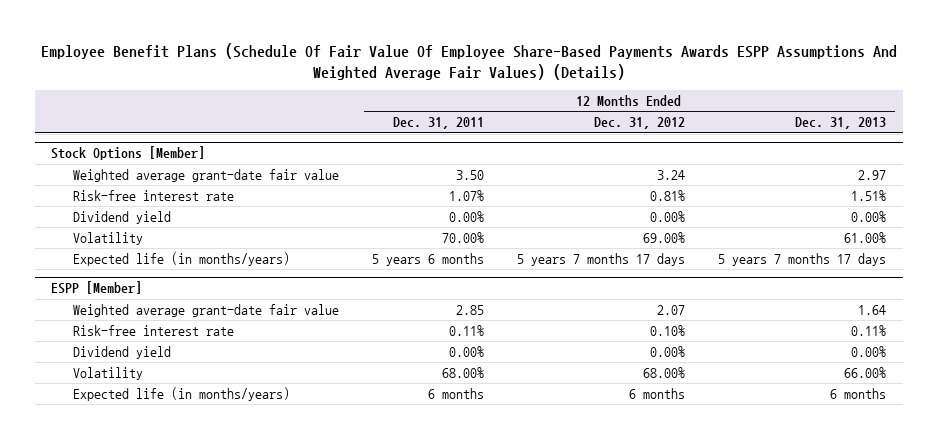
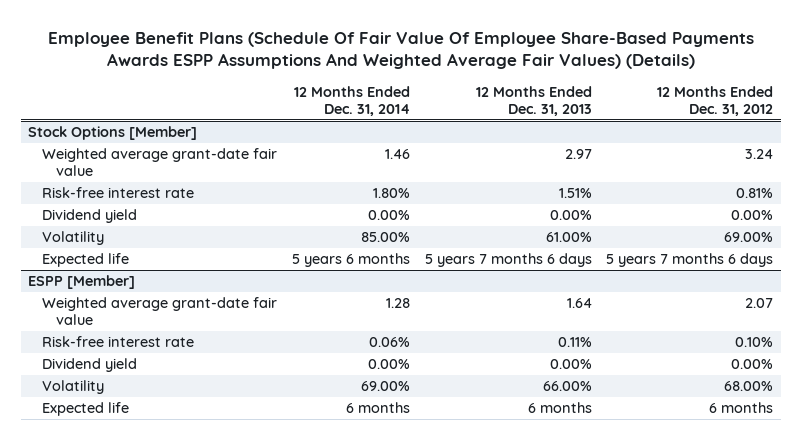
- | 12 Months Ended Dec. 31, 2011 | 12 Months Ended Dec. 31, 2012 | 12 Months Ended Dec. 31, 2013
+ | 12 Months Ended Dec. 31, 2014 | 12 Months Ended Dec. 31, 2013 | 12 Months Ended Dec. 31, 2012
@ Stock Options [Member]
- Expected life (in months/years) | 5 years 6 months | 5 years 7 months 17 days | 5 years 7 months 17 days
+ Expected life | 5 years 6 months | 5 years 7 months 6 days | 5 years 7 months 6 days
@ ESPP [Member]
- Expected life (in months/years) | 6 months | 6 months | 6 months
+ Expected life | 6 months | 6 months | 6 months

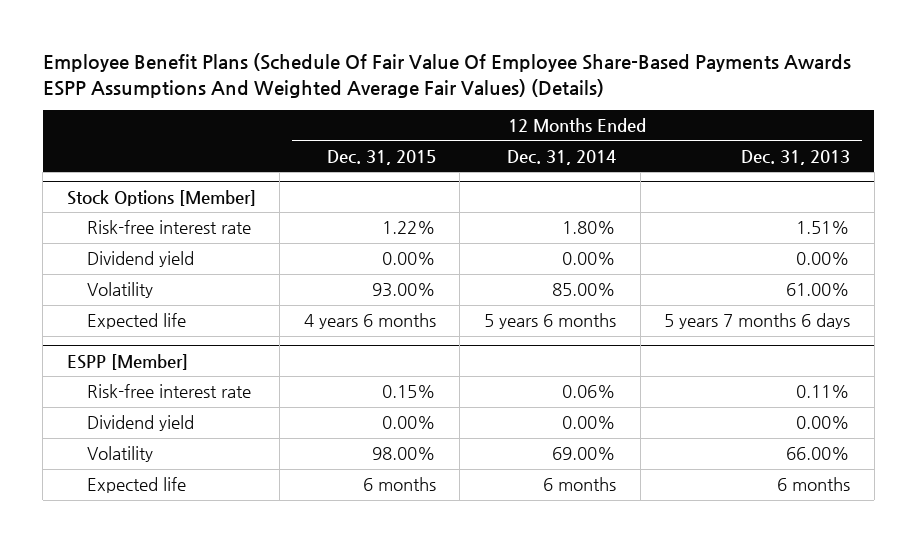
- | 12 Months Ended Dec. 31, 2014 | 12 Months Ended Dec. 31, 2013 | 12 Months Ended Dec. 31, 2012
+ | 12 Months Ended Dec. 31, 2015 | 12 Months Ended Dec. 31, 2014 | 12 Months Ended Dec. 31, 2013
@ Stock Options [Member]
- Weighted average grant-date fair value | 1.46 | 2.97 | 3.24
@ ESPP [Member]
- Weighted average grant-date fair value | 1.28 | 1.64 | 2.07

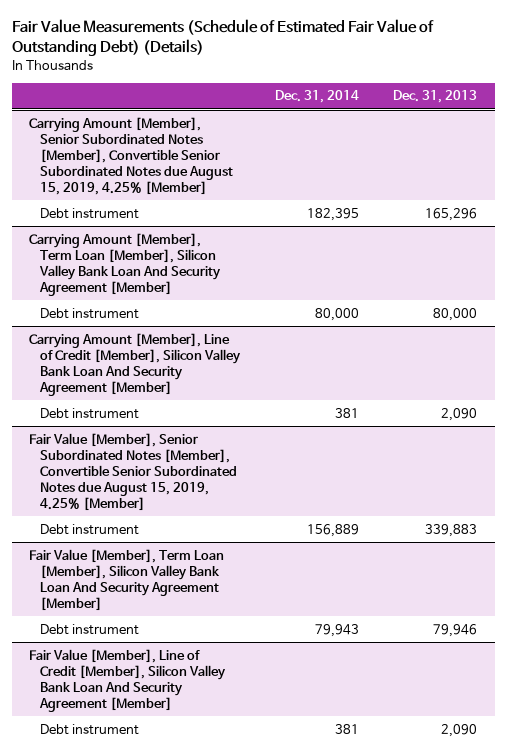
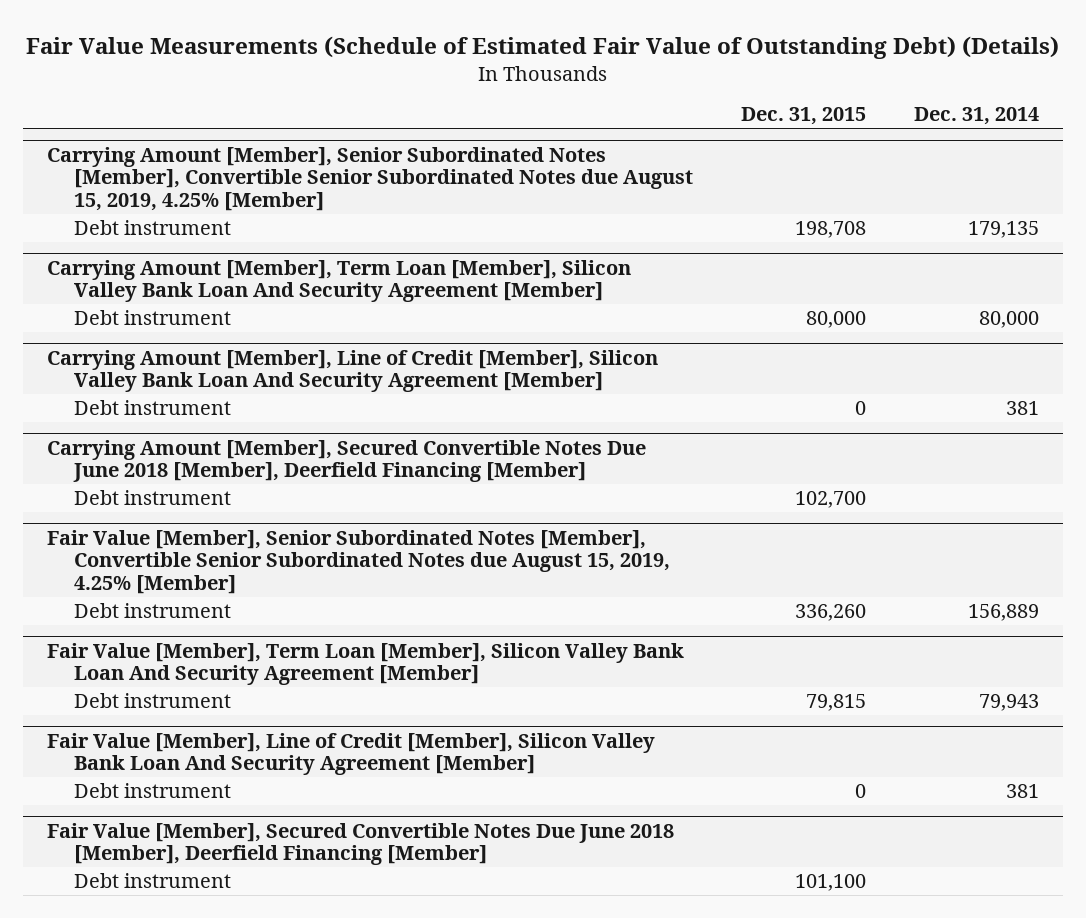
- | Dec. 31, 2014 | Dec. 31, 2013
+ | Dec. 31, 2015 | Dec. 31, 2014
@ Carrying Amount [Member], Senior Subordinated Notes [Member], Convertible Senior Subordinated Notes due August 15, 2019, 4.25% [Member]
- Debt instrument | 182,395 | 165,296
+ Debt instrument | 198,708 | 179,135
+ Carrying Amount [Member], Secured Convertible Notes Due June 2018 [Member], Deerfield Financing [Member]
+ Debt instrument | 102,700 |
+ Fair Value [Member], Secured Convertible Notes Due June 2018 [Member], Deerfield Financing [Member]
+ Debt instrument | 101,100 |

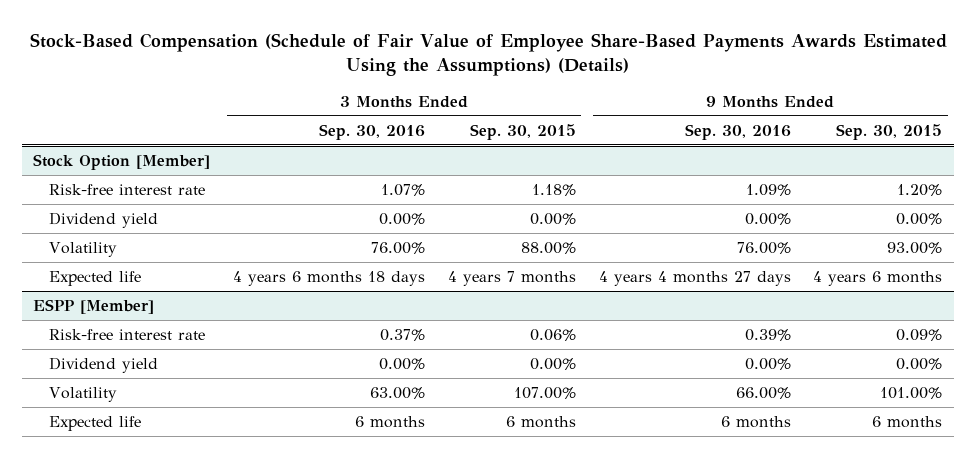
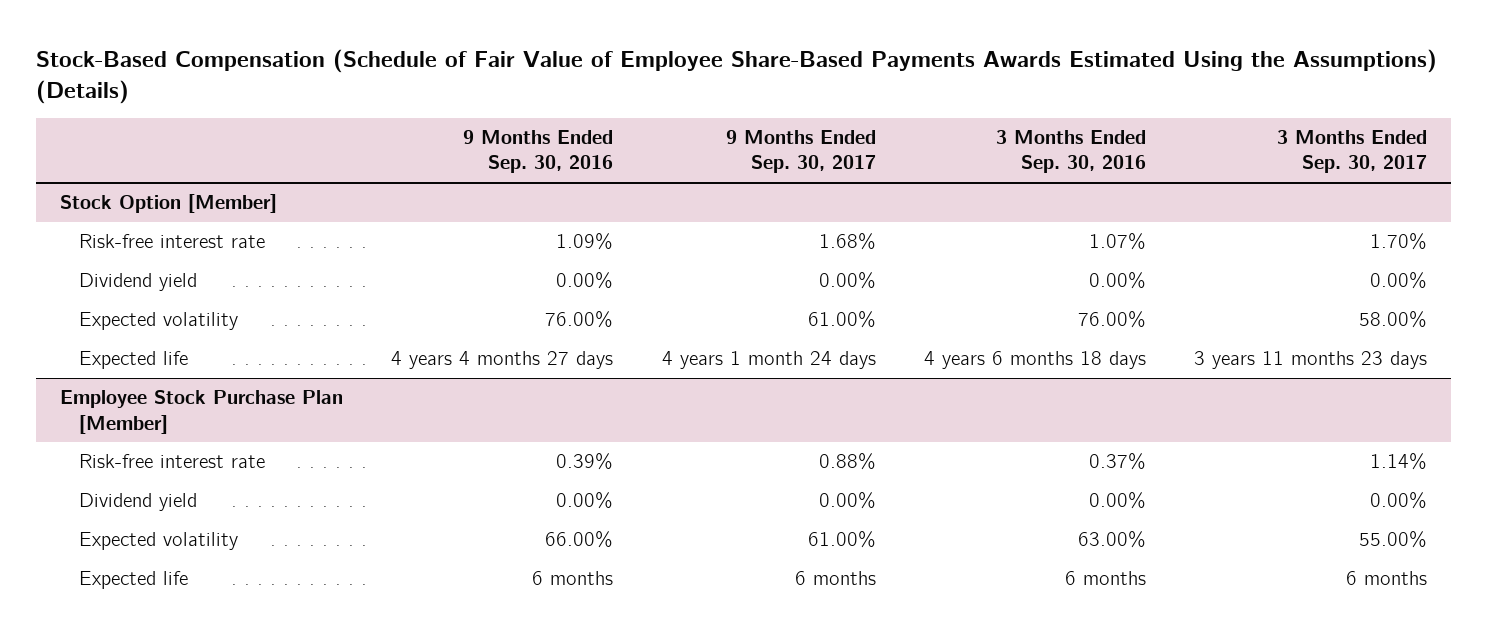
- | 3 Months Ended Sep. 30, 2016 | 3 Months Ended Sep. 30, 2015 | 9 Months Ended Sep. 30, 2016 | 9 Months Ended Sep. 30, 2015
+ | 9 Months Ended Sep. 30, 2016 | 9 Months Ended Sep. 30, 2017 | 3 Months Ended Sep. 30, 2016 | 3 Months Ended Sep. 30, 2017
@ Stock Option [Member]
- Volatility | 76.00% | 88.00% | 76.00% | 93.00%
+ Expected volatility | 76.00% | 61.00% | 76.00% | 58.00%
- ESPP [Member]
+ Employee Stock Purchase Plan [Member]
- Volatility | 63.00% | 107.00% | 66.00% | 101.00%
+ Expected volatility | 66.00% | 61.00% | 63.00% | 55.00%

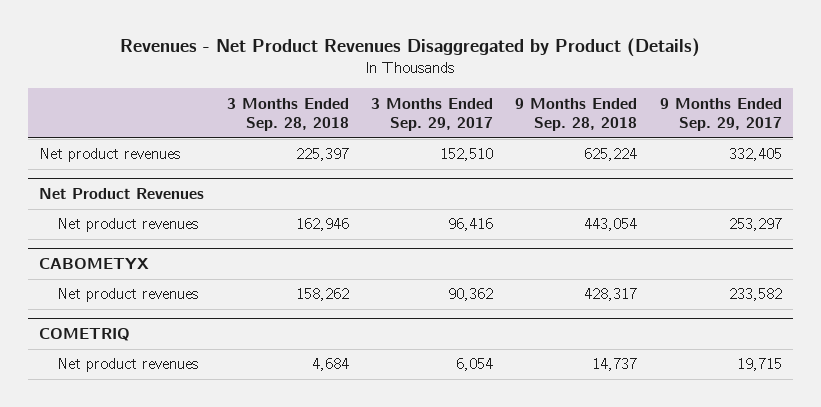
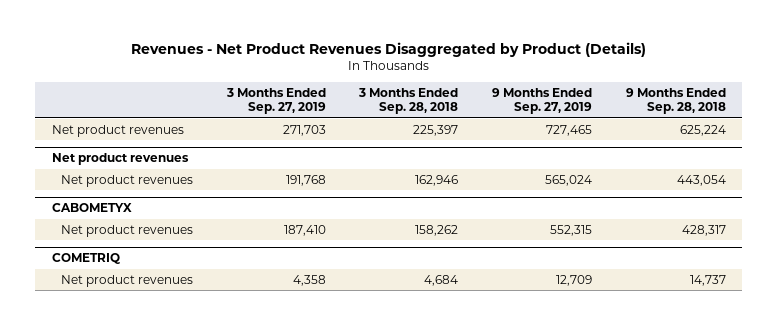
- | 3 Months Ended Sep. 28, 2018 | 3 Months Ended Sep. 29, 2017 | 9 Months Ended Sep. 28, 2018 | 9 Months Ended Sep. 29, 2017
+ | 3 Months Ended Sep. 27, 2019 | 3 Months Ended Sep. 28, 2018 | 9 Months Ended Sep. 27, 2019 | 9 Months Ended Sep. 28, 2018
- Net Product Revenues
+ Net product revenues

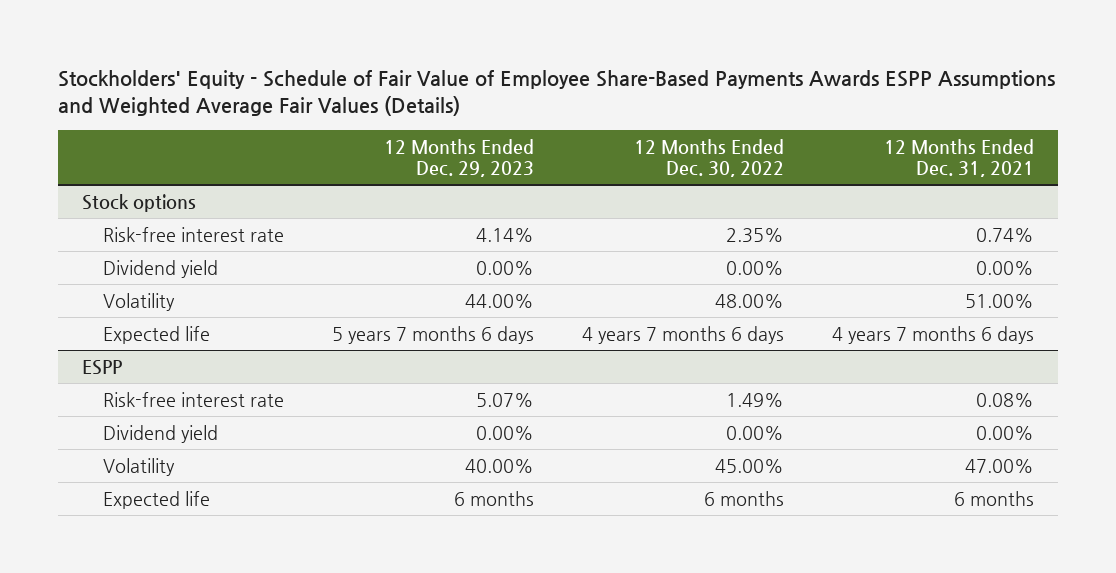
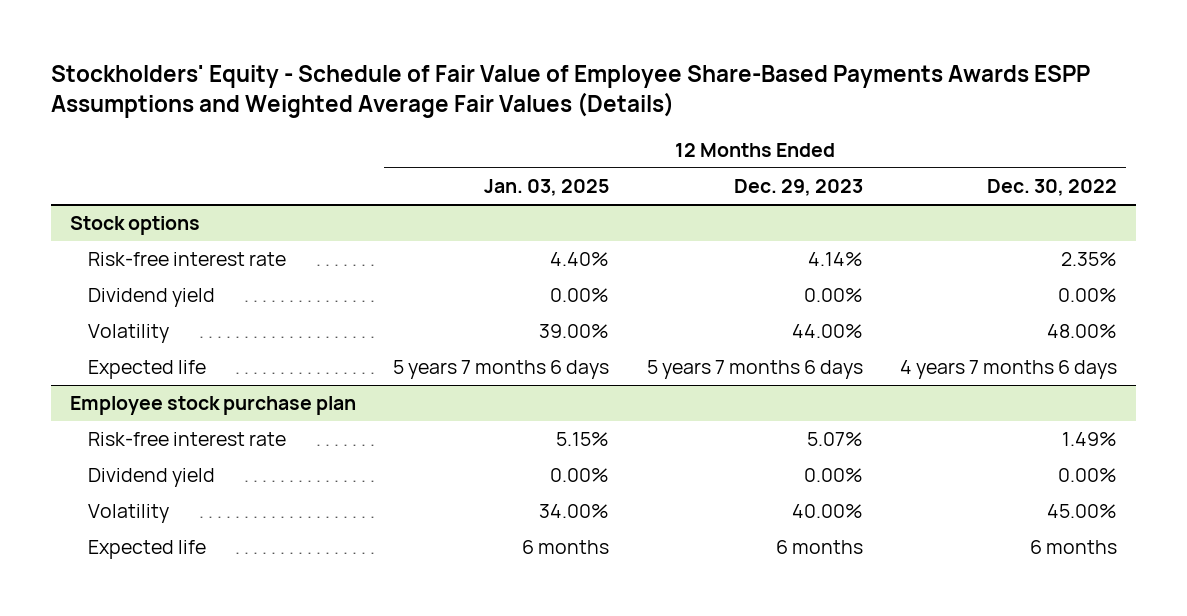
- | 12 Months Ended Dec. 29, 2023 | 12 Months Ended Dec. 30, 2022 | 12 Months Ended Dec. 31, 2021
+ | 12 Months Ended Jan. 03, 2025 | 12 Months Ended Dec. 29, 2023 | 12 Months Ended Dec. 30, 2022
- ESPP
+ Employee stock purchase plan

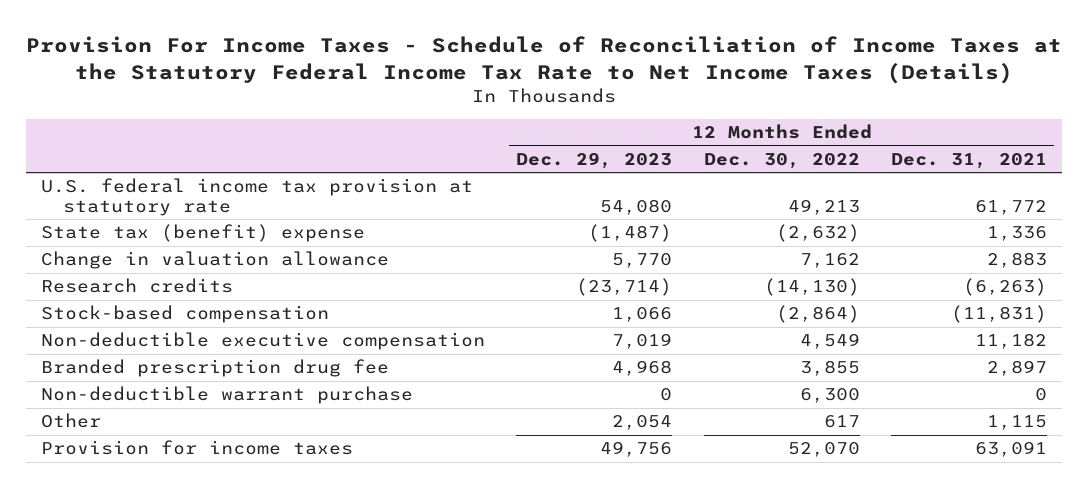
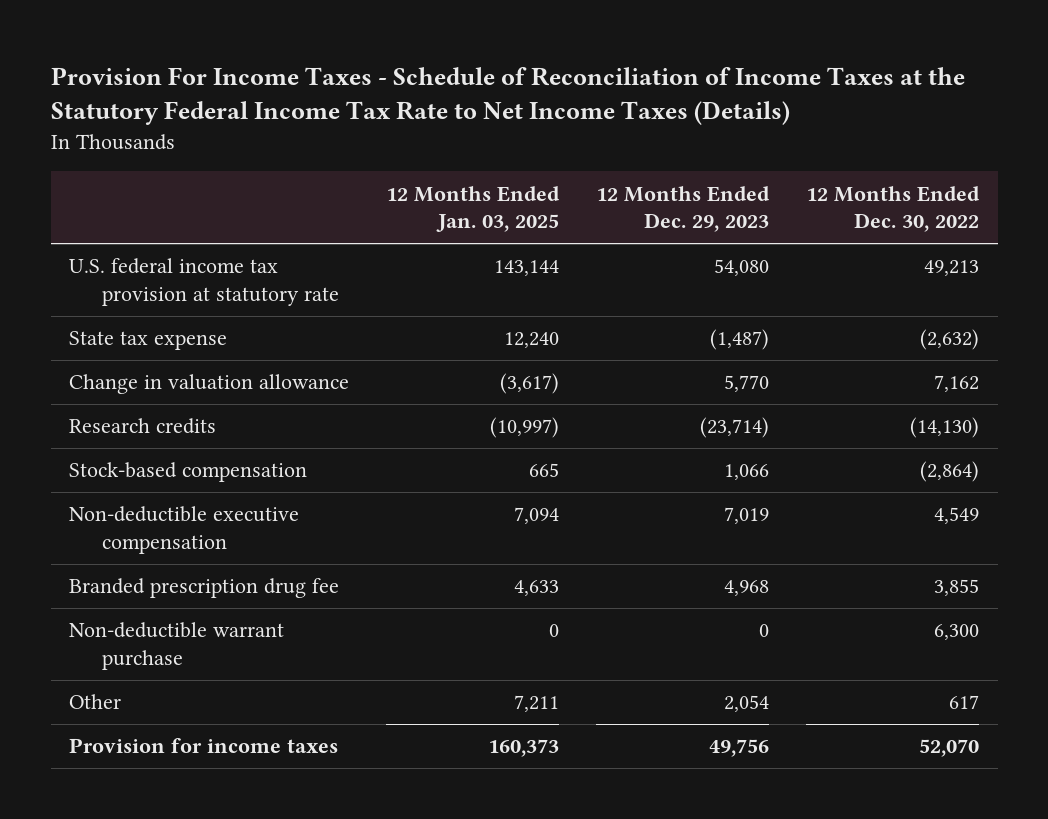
- | 12 Months Ended Dec. 29, 2023 | 12 Months Ended Dec. 30, 2022 | 12 Months Ended Dec. 31, 2021
+ | 12 Months Ended Jan. 03, 2025 | 12 Months Ended Dec. 29, 2023 | 12 Months Ended Dec. 30, 2022
- State tax (benefit) expense | (1,487) | (2,632) | 1,336
+ State tax expense | 12,240 | (1,487) | (2,632)

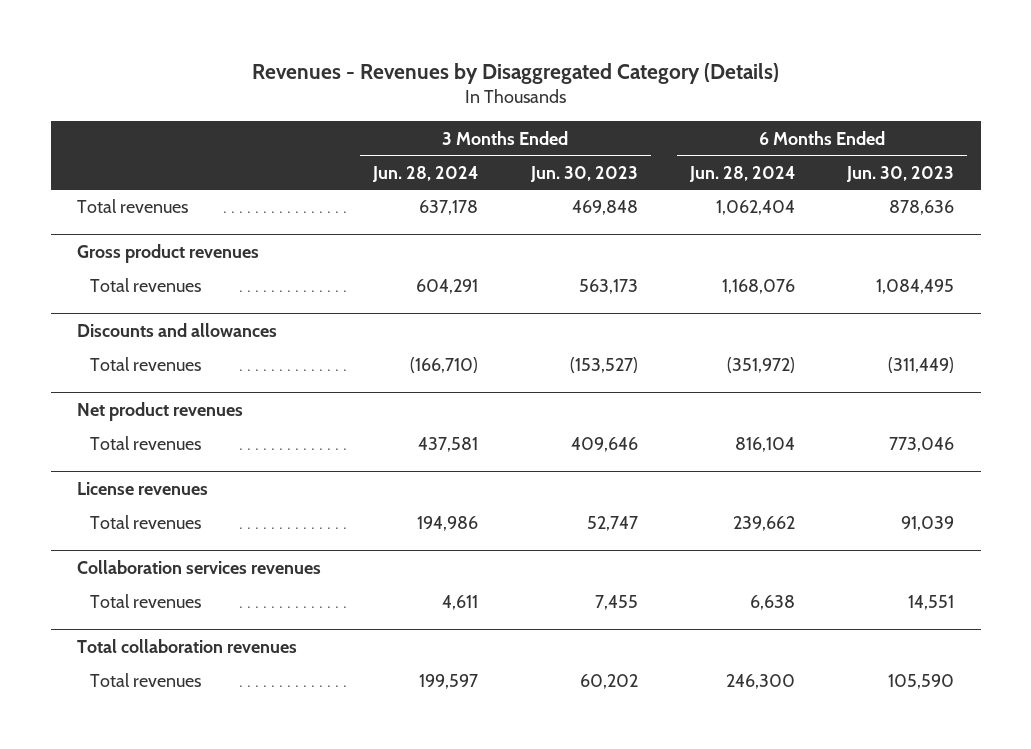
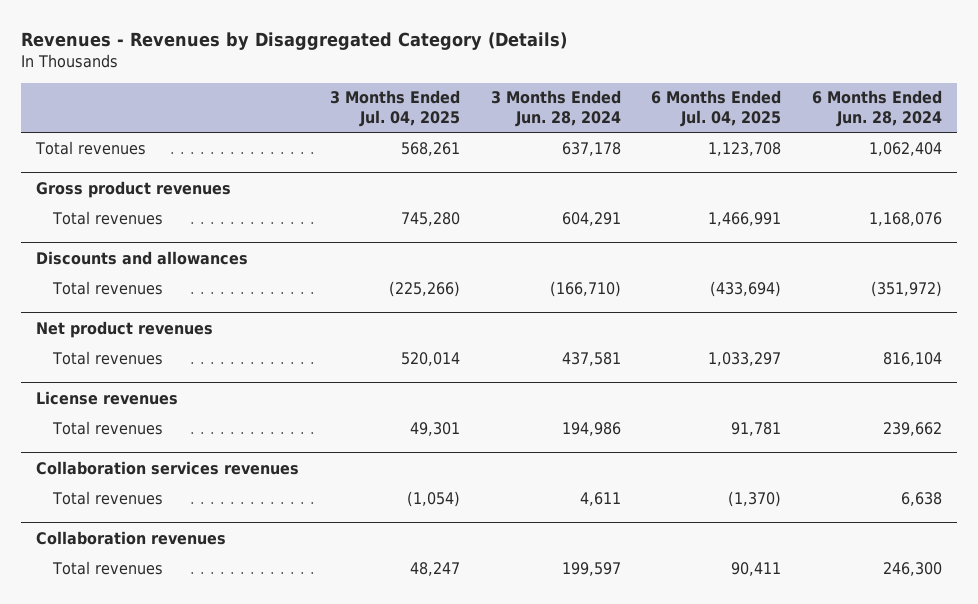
- | 3 Months Ended Jun. 28, 2024 | 3 Months Ended Jun. 30, 2023 | 6 Months Ended Jun. 28, 2024 | 6 Months Ended Jun. 30, 2023
+ | 3 Months Ended Jul. 04, 2025 | 3 Months Ended Jun. 28, 2024 | 6 Months Ended Jul. 04, 2025 | 6 Months Ended Jun. 28, 2024
- Total collaboration revenues
+ Collaboration revenues

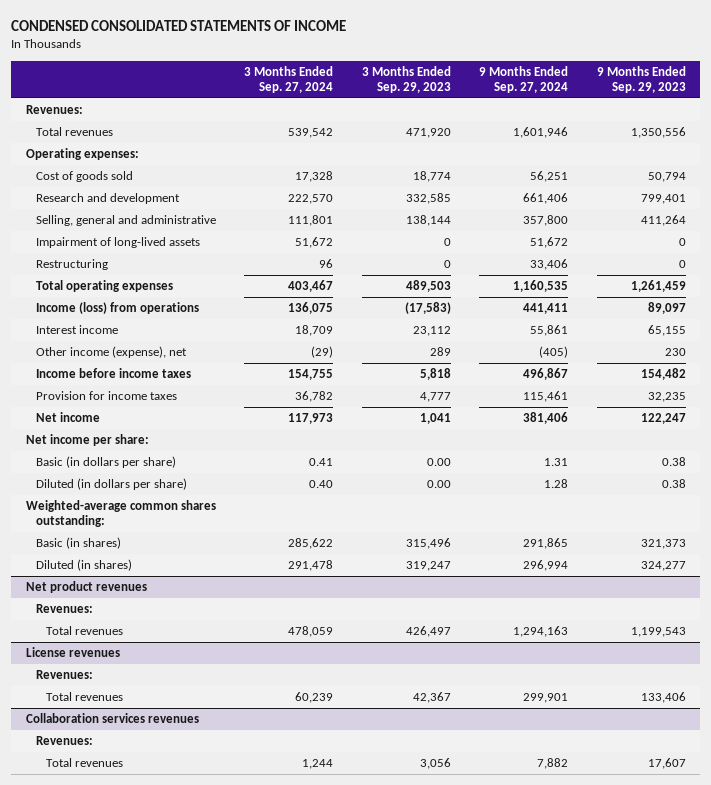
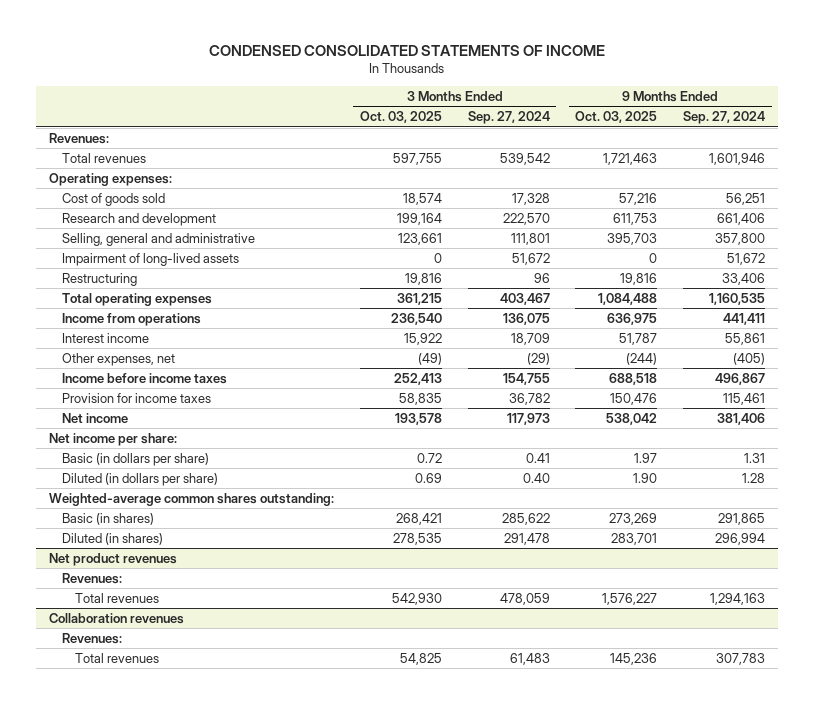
- | 3 Months Ended Sep. 27, 2024 | 3 Months Ended Sep. 29, 2023 | 9 Months Ended Sep. 27, 2024 | 9 Months Ended Sep. 29, 2023
+ | 3 Months Ended Oct. 03, 2025 | 3 Months Ended Sep. 27, 2024 | 9 Months Ended Oct. 03, 2025 | 9 Months Ended Sep. 27, 2024
- Income (loss) from operations | 136,075 | (17,583) | 441,411 | 89,097
+ Income from operations | 236,540 | 136,075 | 636,975 | 441,411
- Other income (expense), net | (29) | 289 | (405) | 230
+ Other expenses, net | (49) | (29) | (244) | (405)
- License revenues
- Revenues:
- Total revenues | 60,239 | 42,367 | 299,901 | 133,406
- Collaboration services revenues
+ Collaboration revenues
- Total revenues | 1,244 | 3,056 | 7,882 | 17,607
+ Total revenues | 54,825 | 61,483 | 145,236 | 307,783

